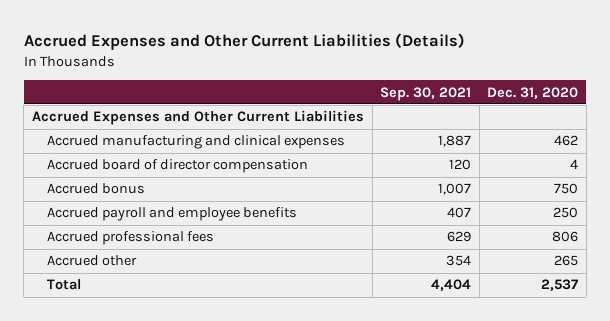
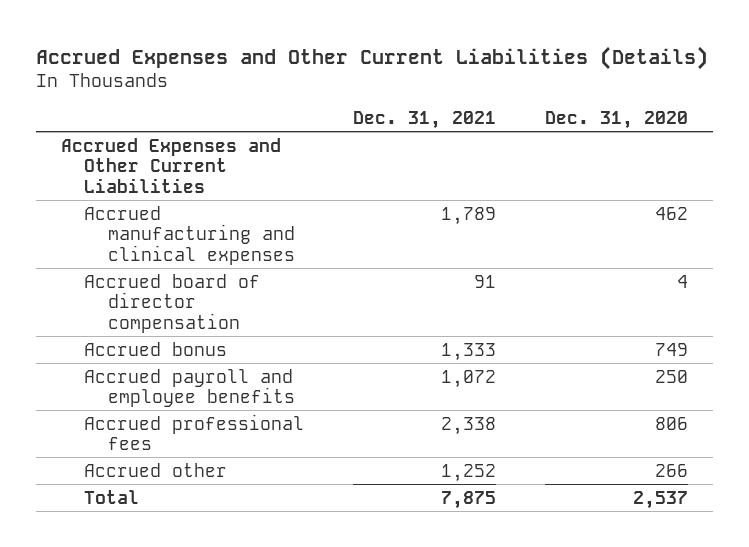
- | Sep. 30, 2021 | Dec. 31, 2020
+ | Dec. 31, 2021 | Dec. 31, 2020
- Accrued bonus | 1,007 | 750
+ Accrued bonus | 1,333 | 749
- Accrued other | 354 | 265
+ Accrued other | 1,252 | 266

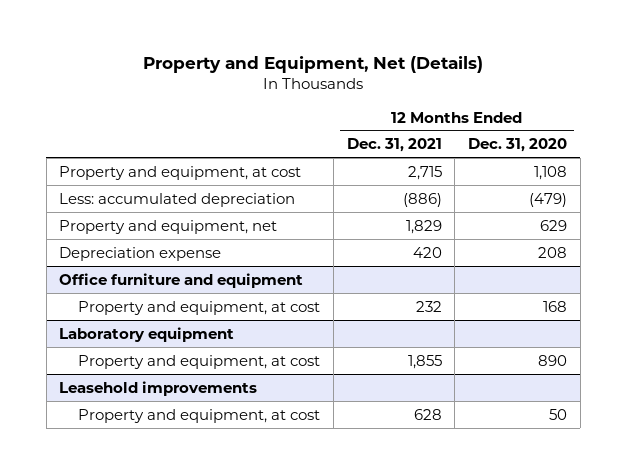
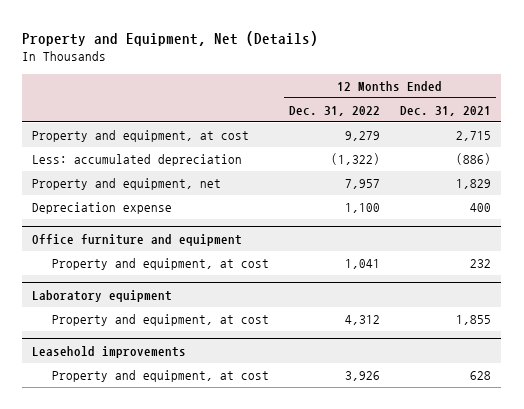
- | 12 Months Ended Dec. 31, 2021 | 12 Months Ended Dec. 31, 2020
+ | 12 Months Ended Dec. 31, 2022 | 12 Months Ended Dec. 31, 2021
- Depreciation expense | 420 | 208
+ Depreciation expense | 1,100 | 400

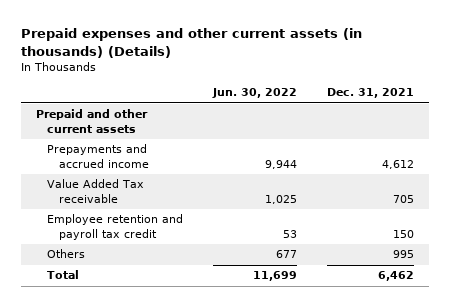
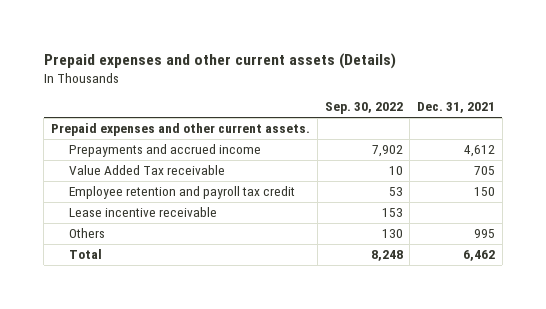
- Prepaid expenses and other current assets (in thousands) (Details)
+ Prepaid expenses and other current assets (Details)
- | Jun. 30, 2022 | Dec. 31, 2021
+ | Sep. 30, 2022 | Dec. 31, 2021
- Prepaid and other current assets
+ Prepaid expenses and other current assets.
+ Lease incentive receivable | 153 |

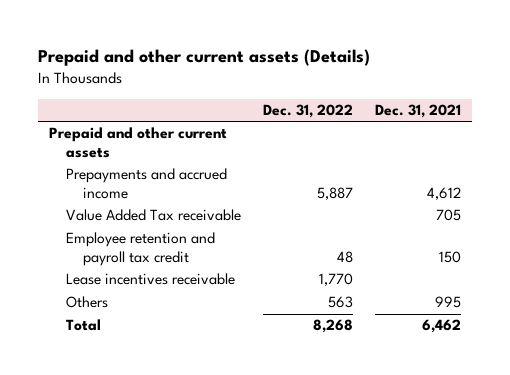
- Prepaid expenses and other current assets (Details)
+ Prepaid and other current assets (Details)
- | Sep. 30, 2022 | Dec. 31, 2021
+ | Dec. 31, 2022 | Dec. 31, 2021
- Prepaid expenses and other current assets.
+ Prepaid and other current assets
- Lease incentive receivable | 153 |
+ Lease incentives receivable | 1,770 |

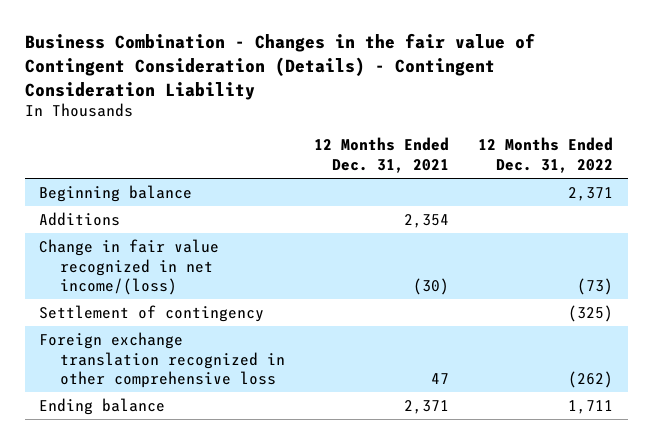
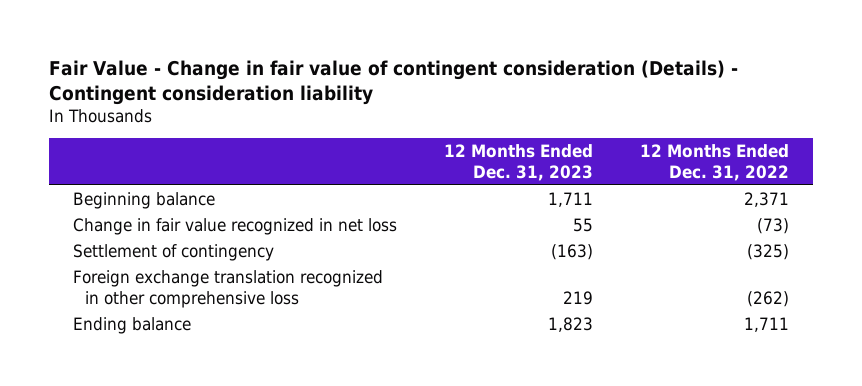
- Business Combination - Changes in the fair value of Contingent Consideration (Details) - Contingent Consideration Liability
+ Fair Value - Change in fair value of contingent consideration (Details) - Contingent consideration liability
- | 12 Months Ended Dec. 31, 2021 | 12 Months Ended Dec. 31, 2022
+ | 12 Months Ended Dec. 31, 2023 | 12 Months Ended Dec. 31, 2022
- Additions | 2,354 |
- Change in fair value recognized in net income/(loss) | (30) | (73)
+ Change in fair value recognized in net loss | 55 | (73)

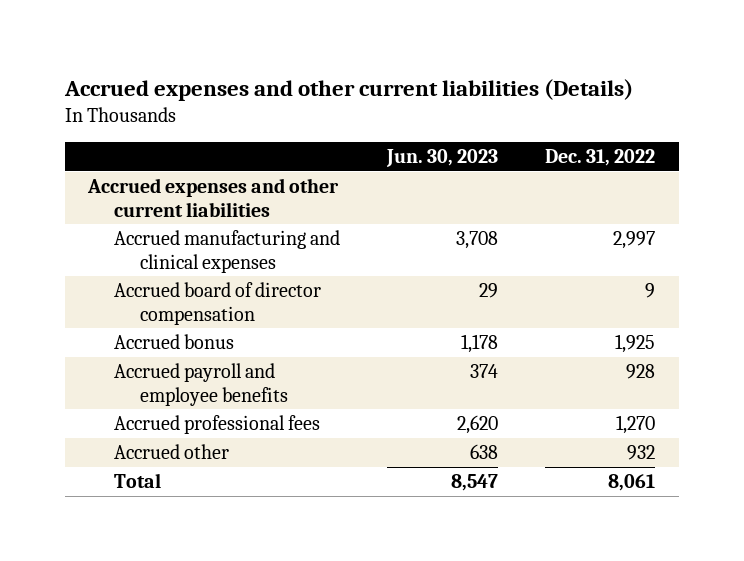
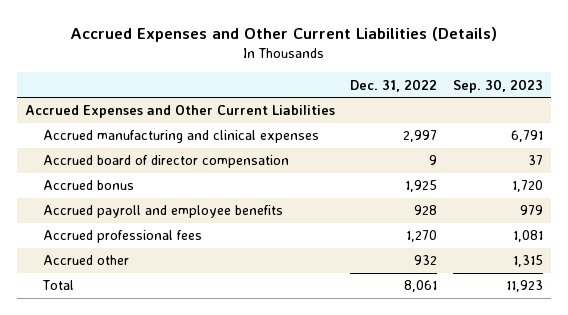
- Accrued expenses and other current liabilities (Details)
+ Accrued Expenses and Other Current Liabilities (Details)
- | Jun. 30, 2023 | Dec. 31, 2022
+ | Dec. 31, 2022 | Sep. 30, 2023
- Accrued expenses and other current liabilities
+ Accrued Expenses and Other Current Liabilities

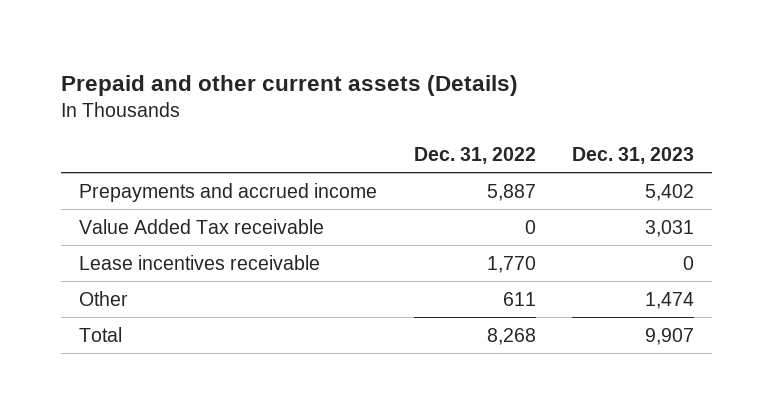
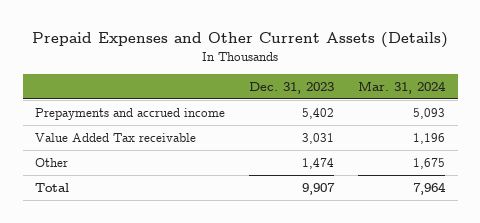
- Prepaid and other current assets (Details)
+ Prepaid Expenses and Other Current Assets (Details)
- | Dec. 31, 2022 | Dec. 31, 2023
+ | Dec. 31, 2023 | Mar. 31, 2024
- Lease incentives receivable | 1,770 | 0

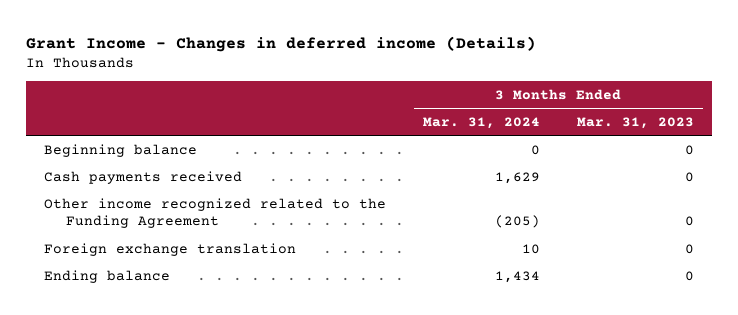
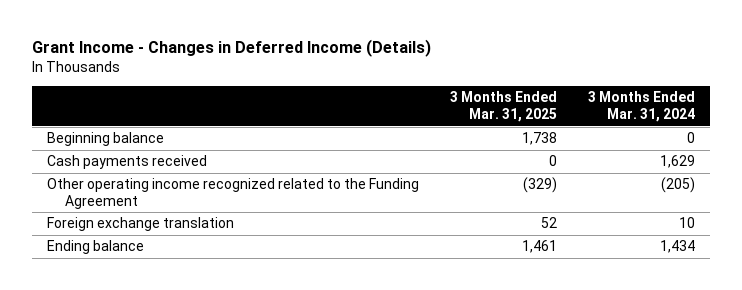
- Grant Income - Changes in deferred income (Details)
+ Grant Income - Changes in Deferred Income (Details)
- | 3 Months Ended Mar. 31, 2024 | 3 Months Ended Mar. 31, 2023
+ | 3 Months Ended Mar. 31, 2025 | 3 Months Ended Mar. 31, 2024
- Other income recognized related to the Funding Agreement | (205) | 0
+ Other operating income recognized related to the Funding Agreement | (329) | (205)

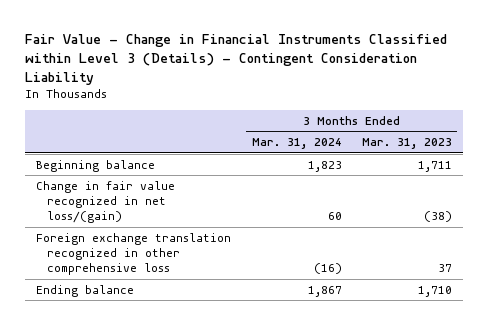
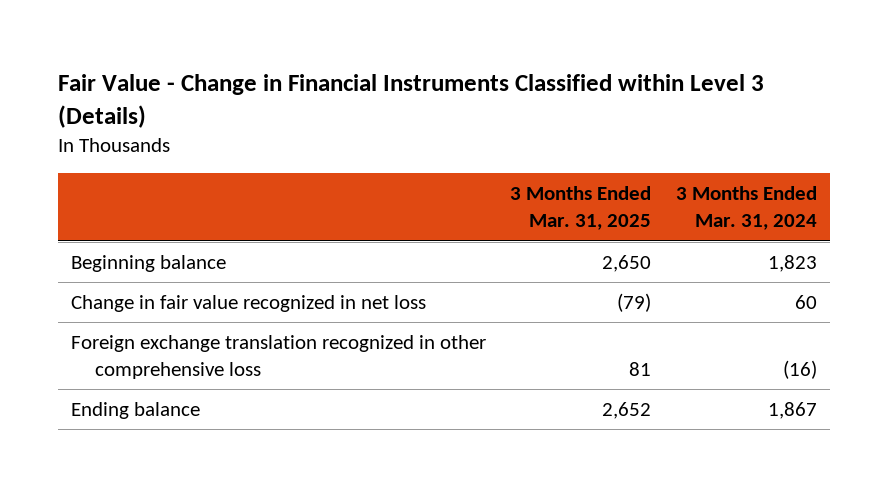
- Fair Value - Change in Financial Instruments Classified within Level 3 (Details) - Contingent Consideration Liability
+ Fair Value - Change in Financial Instruments Classified within Level 3 (Details)
- | 3 Months Ended Mar. 31, 2024 | 3 Months Ended Mar. 31, 2023
+ | 3 Months Ended Mar. 31, 2025 | 3 Months Ended Mar. 31, 2024
- Change in fair value recognized in net loss/(gain) | 60 | (38)
+ Change in fair value recognized in net loss | (79) | 60

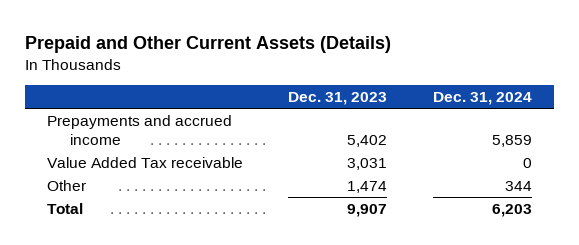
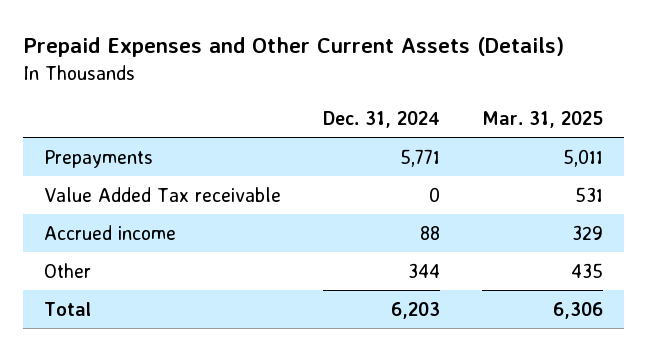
- Prepaid and Other Current Assets (Details)
+ Prepaid Expenses and Other Current Assets (Details)
- | Dec. 31, 2023 | Dec. 31, 2024
+ | Dec. 31, 2024 | Mar. 31, 2025
- Prepayments and accrued income | 5,402 | 5,859
+ Prepayments | 5,771 | 5,011
+ Accrued income | 88 | 329

